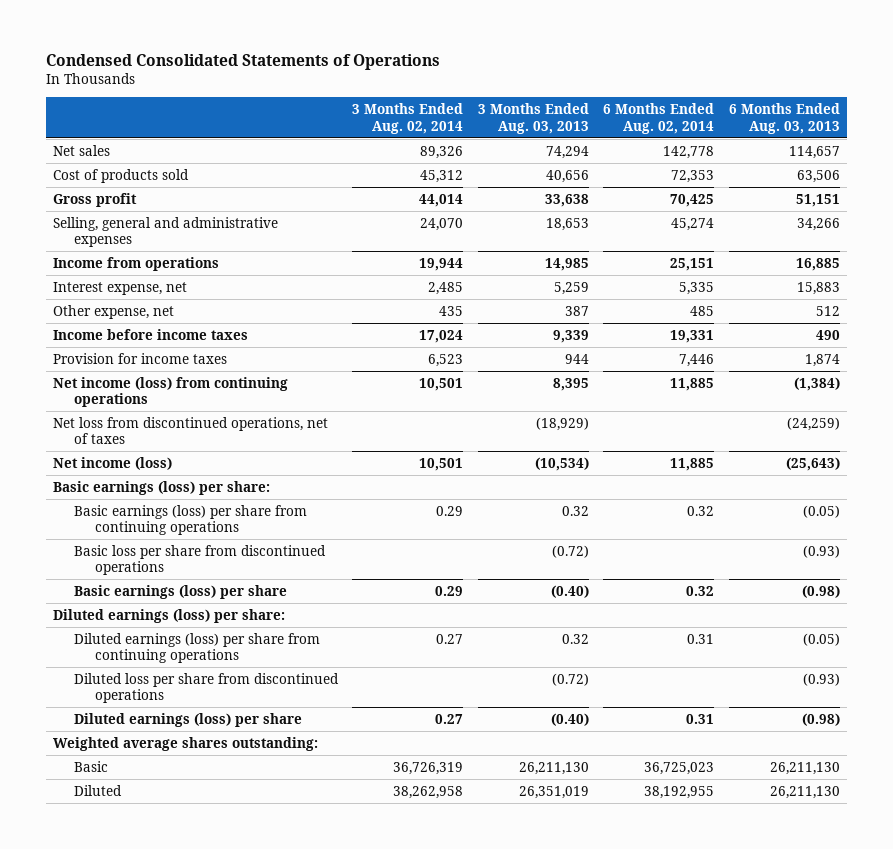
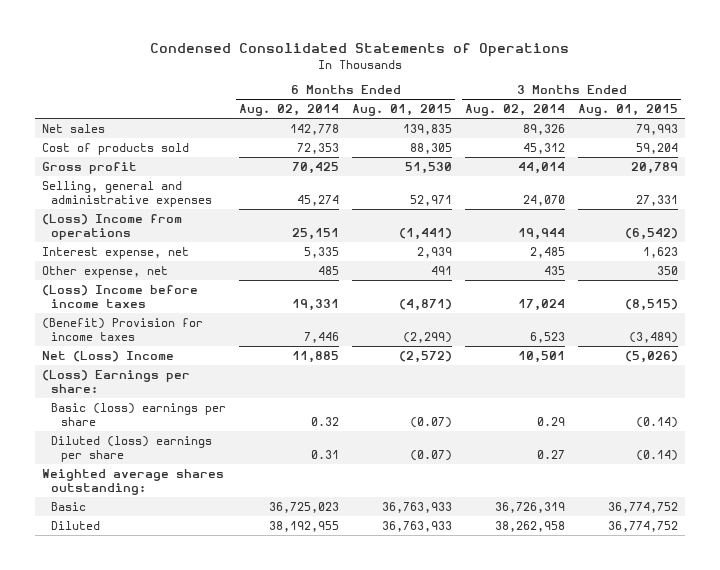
- | 3 Months Ended Aug. 02, 2014 | 3 Months Ended Aug. 03, 2013 | 6 Months Ended Aug. 02, 2014 | 6 Months Ended Aug. 03, 2013
+ | 6 Months Ended Aug. 02, 2014 | 6 Months Ended Aug. 01, 2015 | 3 Months Ended Aug. 02, 2014 | 3 Months Ended Aug. 01, 2015
- Income from operations | 19,944 | 14,985 | 25,151 | 16,885
+ (Loss) Income from operations | 25,151 | (1,441) | 19,944 | (6,542)
- Income before income taxes | 17,024 | 9,339 | 19,331 | 490
- Provision for income taxes | 6,523 | 944 | 7,446 | 1,874
- Net income (loss) from continuing operations | 10,501 | 8,395 | 11,885 | (1,384)
- Net loss from discontinued operations, net of taxes | | (18,929) | | (24,259)
- Net income (loss) | 10,501 | (10,534) | 11,885 | (25,643)
- Basic earnings (loss) per share:
- Basic earnings (loss) per share from continuing operations | 0.29 | 0.32 | 0.32 | (0.05)
- Basic loss per share from discontinued operations | | (0.72) | | (0.93)
- Basic earnings (loss) per share | 0.29 | (0.40) | 0.32 | (0.98)
- Diluted earnings (loss) per share:
- Diluted earnings (loss) per share from continuing operations | 0.27 | 0.32 | 0.31 | (0.05)
- Diluted loss per share from discontinued operations | | (0.72) | | (0.93)
- Diluted earnings (loss) per share | 0.27 | (0.40) | 0.31 | (0.98)
+ (Loss) Income before income taxes | 19,331 | (4,871) | 17,024 | (8,515)
+ (Benefit) Provision for income taxes | 7,446 | (2,299) | 6,523 | (3,489)
+ Net (Loss) Income | 11,885 | (2,572) | 10,501 | (5,026)
+ (Loss) Earnings per share:
+ Basic (loss) earnings per share | 0.32 | (0.07) | 0.29 | (0.14)
+ Diluted (loss) earnings per share | 0.31 | (0.07) | 0.27 | (0.14)

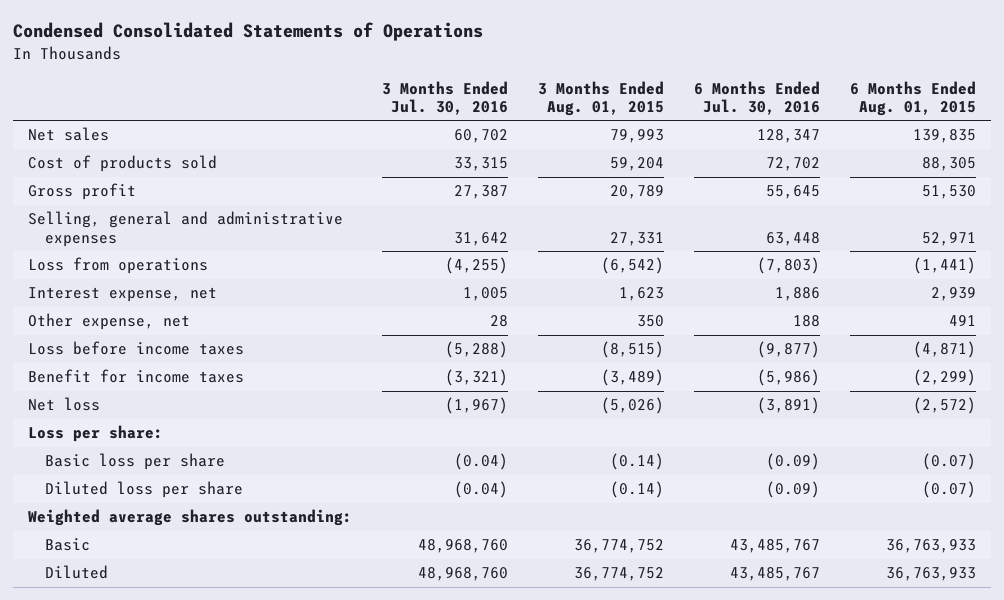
- | 6 Months Ended Aug. 02, 2014 | 6 Months Ended Aug. 01, 2015 | 3 Months Ended Aug. 02, 2014 | 3 Months Ended Aug. 01, 2015
+ | 3 Months Ended Jul. 30, 2016 | 3 Months Ended Aug. 01, 2015 | 6 Months Ended Jul. 30, 2016 | 6 Months Ended Aug. 01, 2015
- (Loss) Income from operations | 25,151 | (1,441) | 19,944 | (6,542)
+ Loss from operations | (4,255) | (6,542) | (7,803) | (1,441)
- (Loss) Income before income taxes | 19,331 | (4,871) | 17,024 | (8,515)
- (Benefit) Provision for income taxes | 7,446 | (2,299) | 6,523 | (3,489)
- Net (Loss) Income | 11,885 | (2,572) | 10,501 | (5,026)
- (Loss) Earnings per share:
- Basic (loss) earnings per share | 0.32 | (0.07) | 0.29 | (0.14)
- Diluted (loss) earnings per share | 0.31 | (0.07) | 0.27 | (0.14)
+ Loss before income taxes | (5,288) | (8,515) | (9,877) | (4,871)
+ Benefit for income taxes | (3,321) | (3,489) | (5,986) | (2,299)
+ Net loss | (1,967) | (5,026) | (3,891) | (2,572)
+ Loss per share:
+ Basic loss per share | (0.04) | (0.14) | (0.09) | (0.07)
+ Diluted loss per share | (0.04) | (0.14) | (0.09) | (0.07)

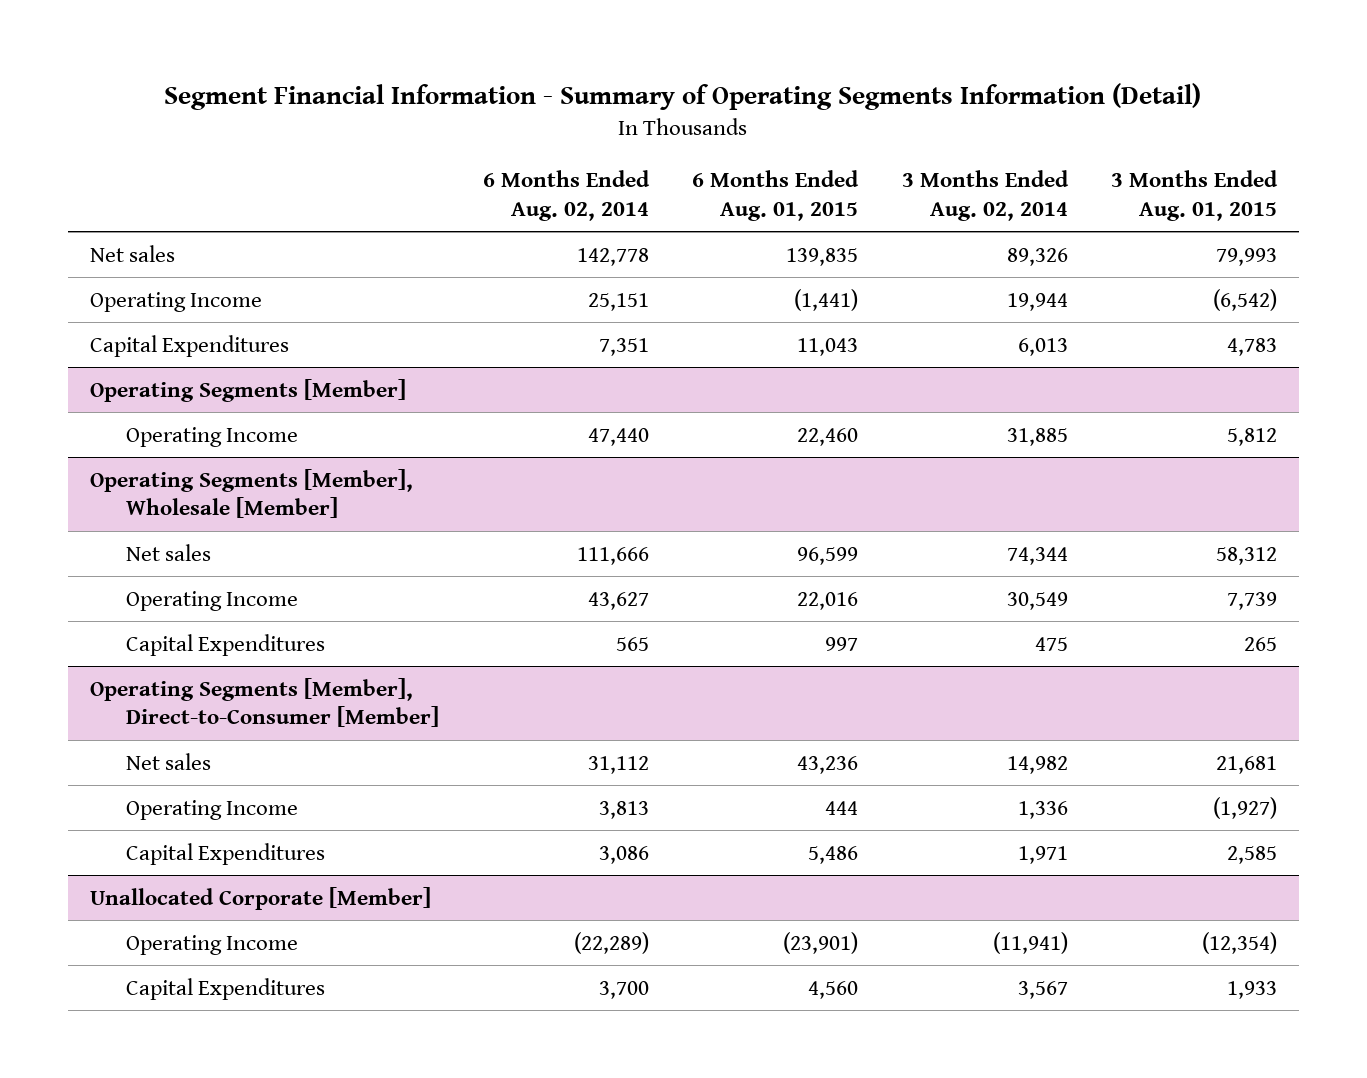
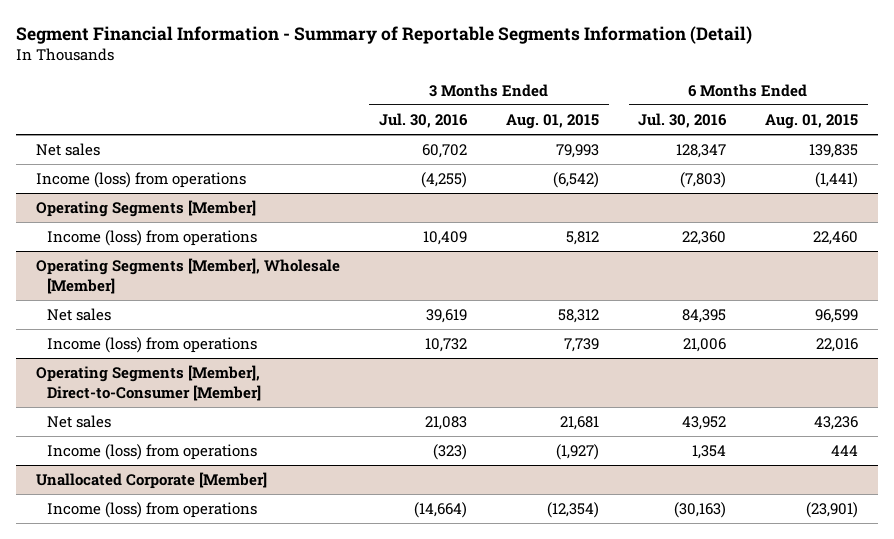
- Segment Financial Information - Summary of Operating Segments Information (Detail)
+ Segment Financial Information - Summary of Reportable Segments Information (Detail)
- | 6 Months Ended Aug. 02, 2014 | 6 Months Ended Aug. 01, 2015 | 3 Months Ended Aug. 02, 2014 | 3 Months Ended Aug. 01, 2015
+ | 3 Months Ended Jul. 30, 2016 | 3 Months Ended Aug. 01, 2015 | 6 Months Ended Jul. 30, 2016 | 6 Months Ended Aug. 01, 2015
- Operating Income | 25,151 | (1,441) | 19,944 | (6,542)
- Capital Expenditures | 7,351 | 11,043 | 6,013 | 4,783
+ Income (loss) from operations | (4,255) | (6,542) | (7,803) | (1,441)
@ Operating Segments [Member]
- Operating Income | 47,440 | 22,460 | 31,885 | 5,812
+ Income (loss) from operations | 10,409 | 5,812 | 22,360 | 22,460
@ Operating Segments [Member], Wholesale [Member]
- Operating Income | 43,627 | 22,016 | 30,549 | 7,739
- Capital Expenditures | 565 | 997 | 475 | 265
+ Income (loss) from operations | 10,732 | 7,739 | 21,006 | 22,016
@ Operating Segments [Member], Direct-to-Consumer [Member]
- Operating Income | 3,813 | 444 | 1,336 | (1,927)
- Capital Expenditures | 3,086 | 5,486 | 1,971 | 2,585
+ Income (loss) from operations | (323) | (1,927) | 1,354 | 444
@ Unallocated Corporate [Member]
- Operating Income | (22,289) | (23,901) | (11,941) | (12,354)
- Capital Expenditures | 3,700 | 4,560 | 3,567 | 1,933
+ Income (loss) from operations | (14,664) | (12,354) | (30,163) | (23,901)

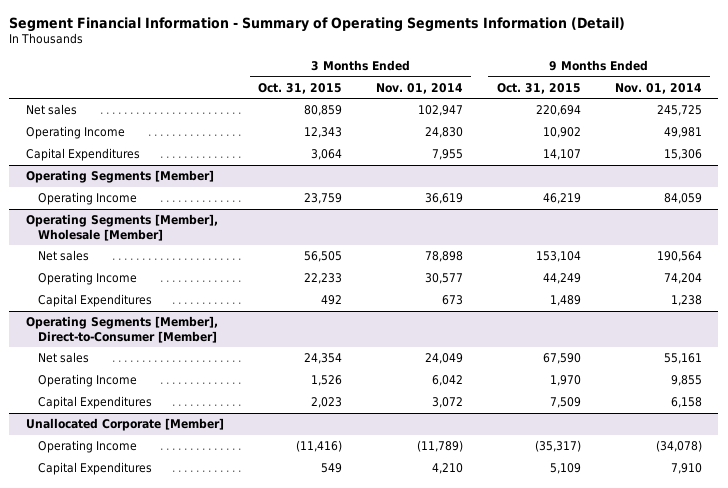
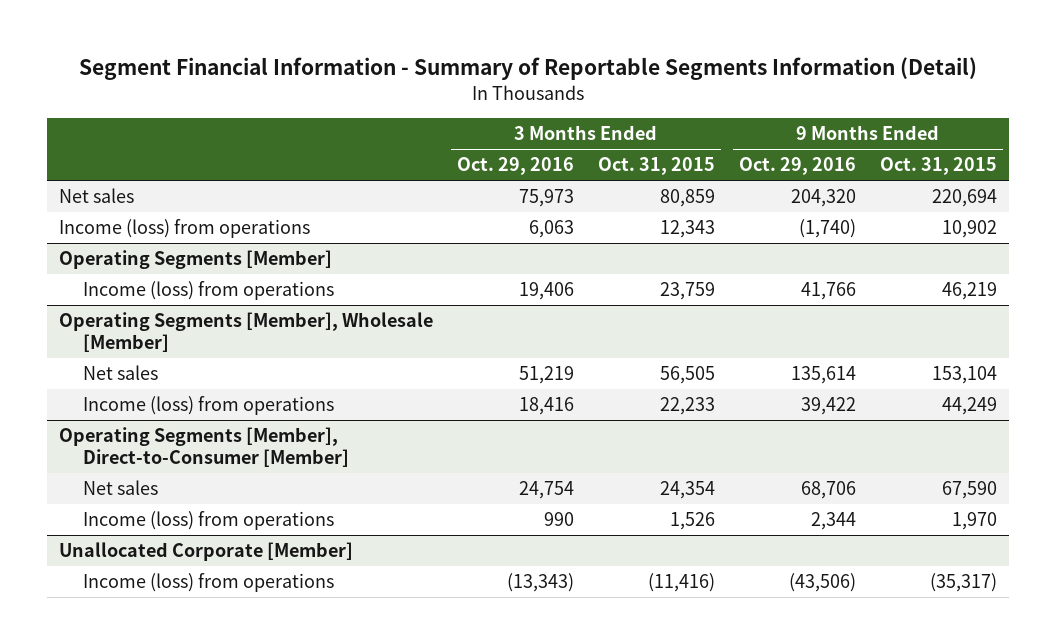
- Segment Financial Information - Summary of Operating Segments Information (Detail)
+ Segment Financial Information - Summary of Reportable Segments Information (Detail)
- | 3 Months Ended Oct. 31, 2015 | 3 Months Ended Nov. 01, 2014 | 9 Months Ended Oct. 31, 2015 | 9 Months Ended Nov. 01, 2014
+ | 3 Months Ended Oct. 29, 2016 | 3 Months Ended Oct. 31, 2015 | 9 Months Ended Oct. 29, 2016 | 9 Months Ended Oct. 31, 2015
- Operating Income | 12,343 | 24,830 | 10,902 | 49,981
- Capital Expenditures | 3,064 | 7,955 | 14,107 | 15,306
+ Income (loss) from operations | 6,063 | 12,343 | (1,740) | 10,902
@ Operating Segments [Member]
- Operating Income | 23,759 | 36,619 | 46,219 | 84,059
+ Income (loss) from operations | 19,406 | 23,759 | 41,766 | 46,219
@ Operating Segments [Member], Wholesale [Member]
- Operating Income | 22,233 | 30,577 | 44,249 | 74,204
- Capital Expenditures | 492 | 673 | 1,489 | 1,238
+ Income (loss) from operations | 18,416 | 22,233 | 39,422 | 44,249
@ Operating Segments [Member], Direct-to-Consumer [Member]
- Operating Income | 1,526 | 6,042 | 1,970 | 9,855
- Capital Expenditures | 2,023 | 3,072 | 7,509 | 6,158
+ Income (loss) from operations | 990 | 1,526 | 2,344 | 1,970
@ Unallocated Corporate [Member]
- Operating Income | (11,416) | (11,789) | (35,317) | (34,078)
- Capital Expenditures | 549 | 4,210 | 5,109 | 7,910
+ Income (loss) from operations | (13,343) | (11,416) | (43,506) | (35,317)

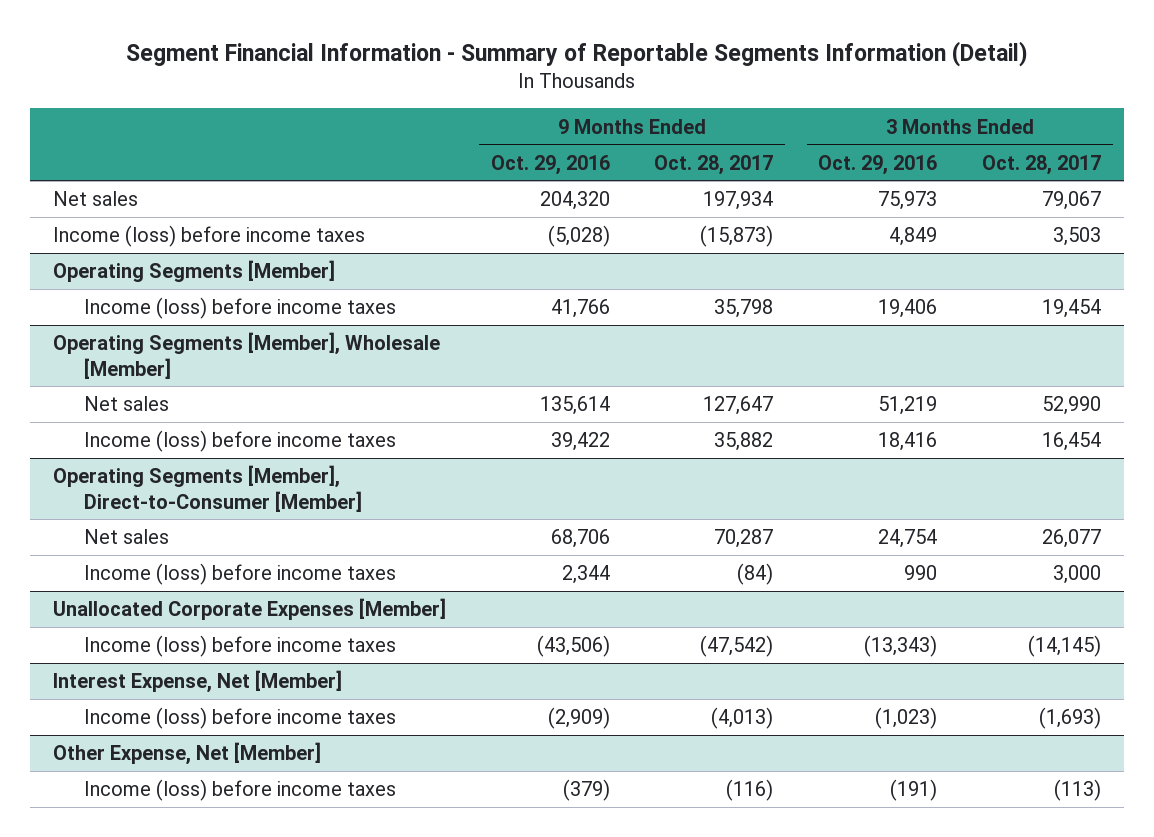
- | 3 Months Ended Oct. 29, 2016 | 3 Months Ended Oct. 31, 2015 | 9 Months Ended Oct. 29, 2016 | 9 Months Ended Oct. 31, 2015
+ | 9 Months Ended Oct. 29, 2016 | 9 Months Ended Oct. 28, 2017 | 3 Months Ended Oct. 29, 2016 | 3 Months Ended Oct. 28, 2017
- Income (loss) from operations | 6,063 | 12,343 | (1,740) | 10,902
+ Income (loss) before income taxes | (5,028) | (15,873) | 4,849 | 3,503
@ Operating Segments [Member]
- Income (loss) from operations | 19,406 | 23,759 | 41,766 | 46,219
+ Income (loss) before income taxes | 41,766 | 35,798 | 19,406 | 19,454
@ Operating Segments [Member], Wholesale [Member]
- Income (loss) from operations | 18,416 | 22,233 | 39,422 | 44,249
+ Income (loss) before income taxes | 39,422 | 35,882 | 18,416 | 16,454
@ Operating Segments [Member], Direct-to-Consumer [Member]
- Income (loss) from operations | 990 | 1,526 | 2,344 | 1,970
- Unallocated Corporate [Member]
- Income (loss) from operations | (13,343) | (11,416) | (43,506) | (35,317)
@ Operating Segments [Member], Direct-to-Consumer [Member]
+ Income (loss) before income taxes | 2,344 | (84) | 990 | 3,000
+ Unallocated Corporate Expenses [Member]
+ Income (loss) before income taxes | (43,506) | (47,542) | (13,343) | (14,145)
+ Interest Expense, Net [Member]
+ Income (loss) before income taxes | (2,909) | (4,013) | (1,023) | (1,693)
+ Other Expense, Net [Member]
+ Income (loss) before income taxes | (379) | (116) | (191) | (113)

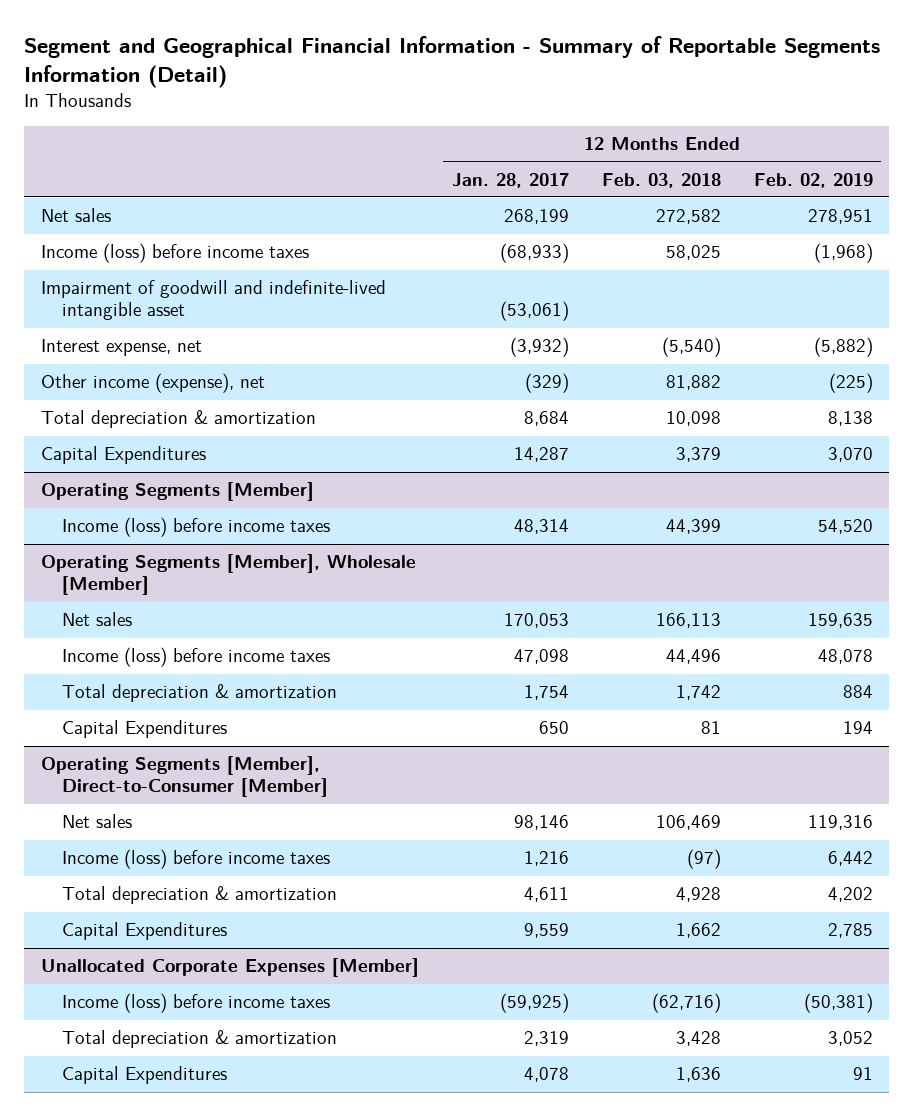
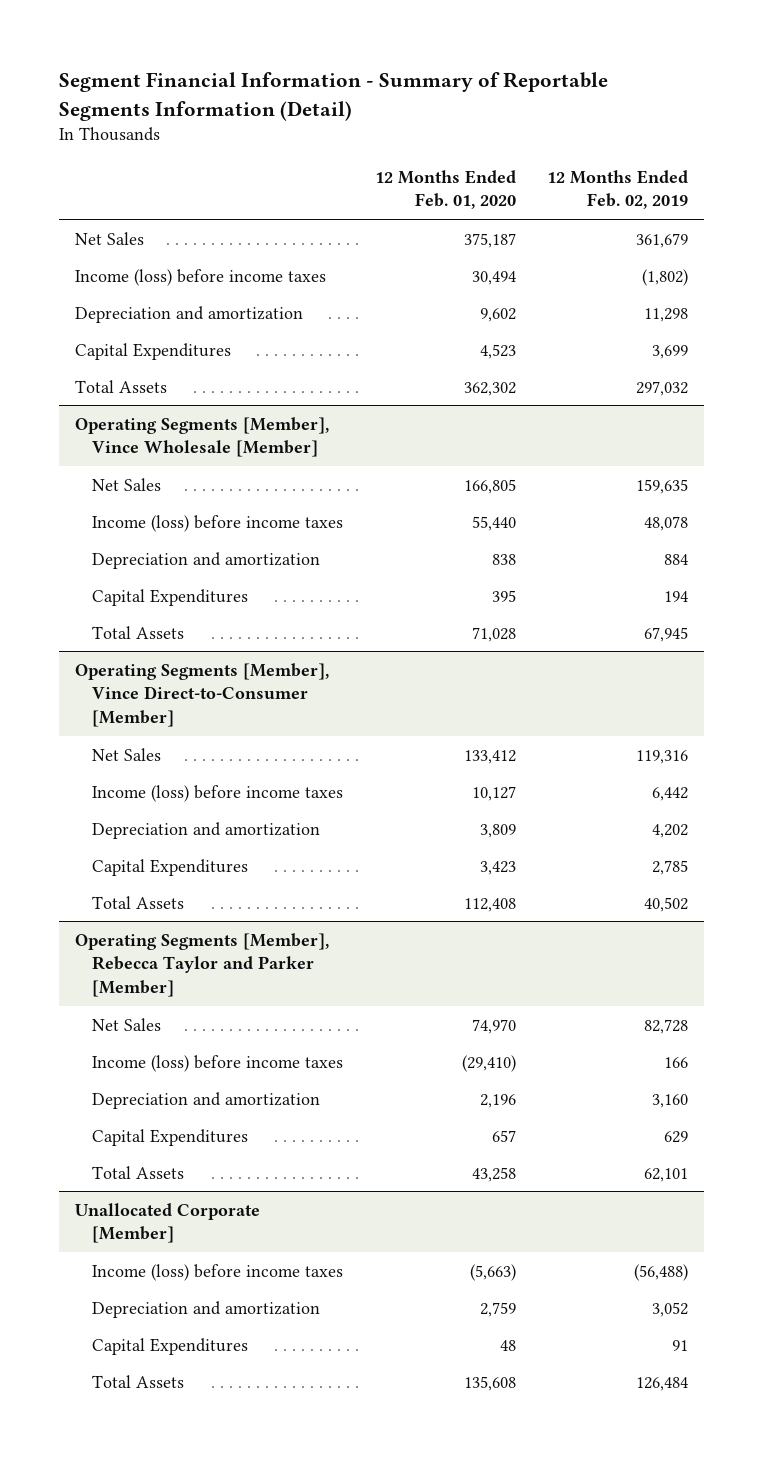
- Segment and Geographical Financial Information - Summary of Reportable Segments Information (Detail)
+ Segment Financial Information - Summary of Reportable Segments Information (Detail)
- | 12 Months Ended Jan. 28, 2017 | 12 Months Ended Feb. 03, 2018 | 12 Months Ended Feb. 02, 2019
+ | 12 Months Ended Feb. 01, 2020 | 12 Months Ended Feb. 02, 2019
- Net sales | 268,199 | 272,582 | 278,951
- Income (loss) before income taxes | (68,933) | 58,025 | (1,968)
- Impairment of goodwill and indefinite-lived intangible asset | (53,061) | |
- Interest expense, net | (3,932) | (5,540) | (5,882)
- Other income (expense), net | (329) | 81,882 | (225)
- Total depreciation & amortization | 8,684 | 10,098 | 8,138
- Capital Expenditures | 14,287 | 3,379 | 3,070
- Operating Segments [Member]
- Income (loss) before income taxes | 48,314 | 44,399 | 54,520
- Operating Segments [Member], Wholesale [Member]
- Net sales | 170,053 | 166,113 | 159,635
+ Net Sales | 375,187 | 361,679
+ Income (loss) before income taxes | 30,494 | (1,802)
+ Depreciation and amortization | 9,602 | 11,298
+ Capital Expenditures | 4,523 | 3,699
+ Total Assets | 362,302 | 297,032
+ Operating Segments [Member], Vince Wholesale [Member]
+ Net Sales | 166,805 | 159,635
- Total depreciation & amortization | 1,754 | 1,742 | 884
+ Depreciation and amortization | 838 | 884
- Operating Segments [Member], Direct-to-Consumer [Member]
- Net sales | 98,146 | 106,469 | 119,316
+ Total Assets | 71,028 | 67,945
+ Operating Segments [Member], Vince Direct-to-Consumer [Member]
+ Net Sales | 133,412 | 119,316
- Total depreciation & amortization | 4,611 | 4,928 | 4,202
+ Depreciation and amortization | 3,809 | 4,202
- Unallocated Corporate Expenses [Member]
- Income (loss) before income taxes | (59,925) | (62,716) | (50,381)
- Total depreciation & amortization | 2,319 | 3,428 | 3,052
+ Total Assets | 112,408 | 40,502
+ Operating Segments [Member], Rebecca Taylor and Parker [Member]
+ Net Sales | 74,970 | 82,728
+ Income (loss) before income taxes | (29,410) | 166
+ Depreciation and amortization | 2,196 | 3,160
+ Capital Expenditures | 657 | 629
+ Total Assets | 43,258 | 62,101
+ Unallocated Corporate [Member]
+ Income (loss) before income taxes | (5,663) | (56,488)
+ Depreciation and amortization | 2,759 | 3,052
+ Total Assets | 135,608 | 126,484

